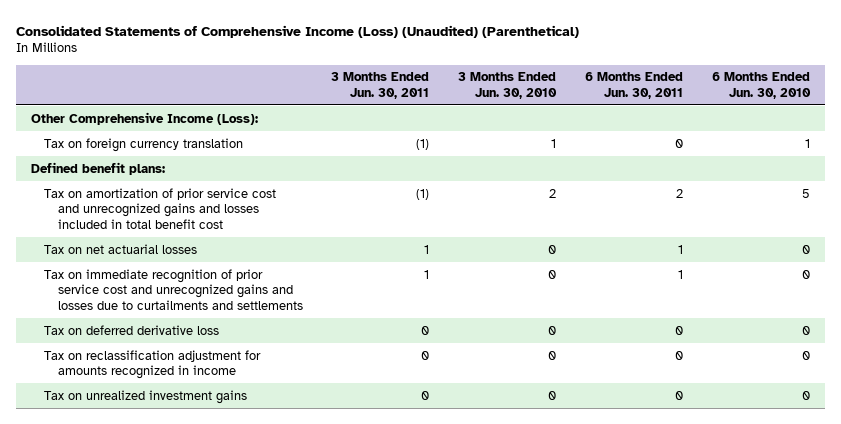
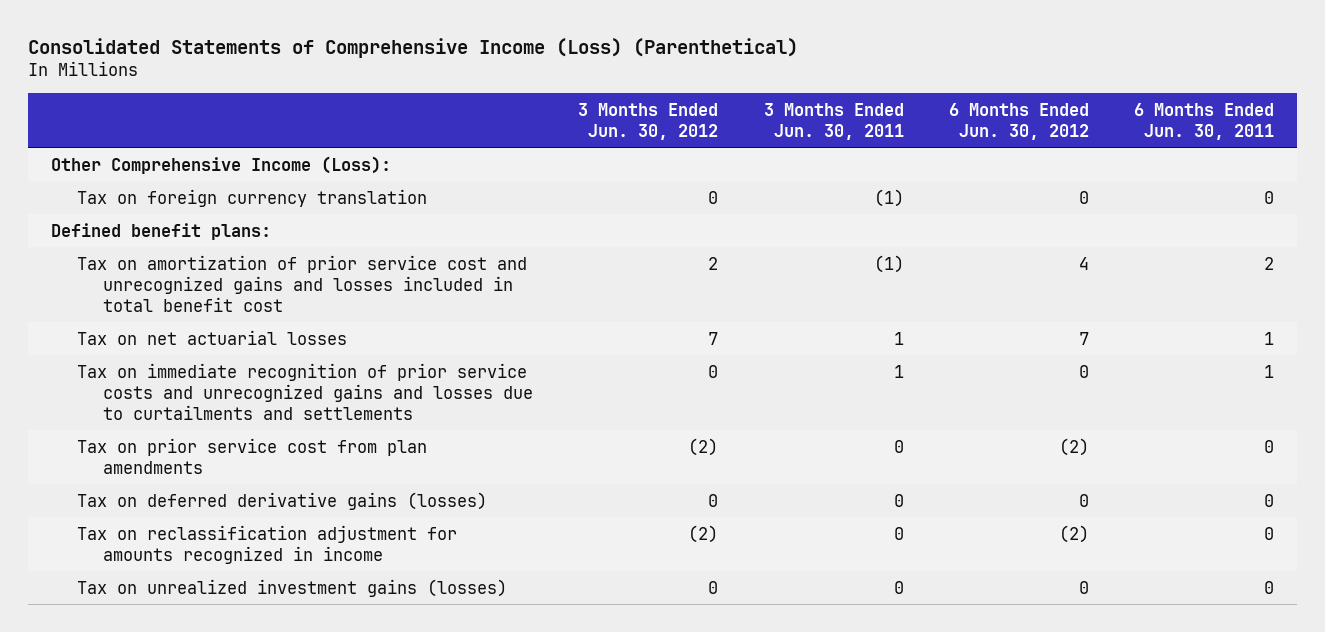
- Consolidated Statements of Comprehensive Income (Loss) (Unaudited) (Parenthetical)
+ Consolidated Statements of Comprehensive Income (Loss) (Parenthetical)
- | 3 Months Ended Jun. 30, 2011 | 3 Months Ended Jun. 30, 2010 | 6 Months Ended Jun. 30, 2011 | 6 Months Ended Jun. 30, 2010
+ | 3 Months Ended Jun. 30, 2012 | 3 Months Ended Jun. 30, 2011 | 6 Months Ended Jun. 30, 2012 | 6 Months Ended Jun. 30, 2011
- Tax on immediate recognition of prior service cost and unrecognized gains and losses due to curtailments and settlements | 1 | 0 | 1 | 0
- Tax on deferred derivative loss | 0 | 0 | 0 | 0
+ Tax on immediate recognition of prior service costs and unrecognized gains and losses due to curtailments and settlements | 0 | 1 | 0 | 1
+ Tax on prior service cost from plan amendments | (2) | 0 | (2) | 0
+ Tax on deferred derivative gains (losses) | 0 | 0 | 0 | 0
- Tax on unrealized investment gains | 0 | 0 | 0 | 0
+ Tax on unrealized investment gains (losses) | 0 | 0 | 0 | 0

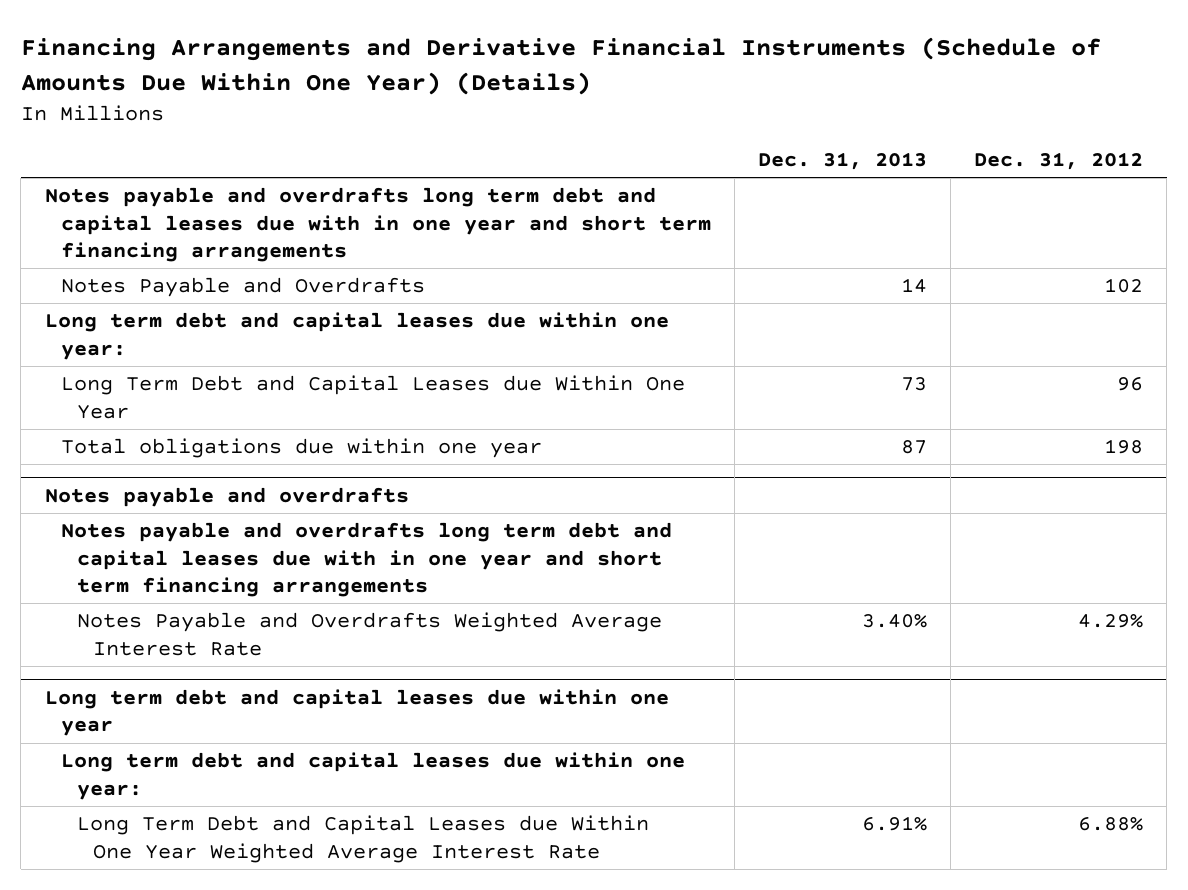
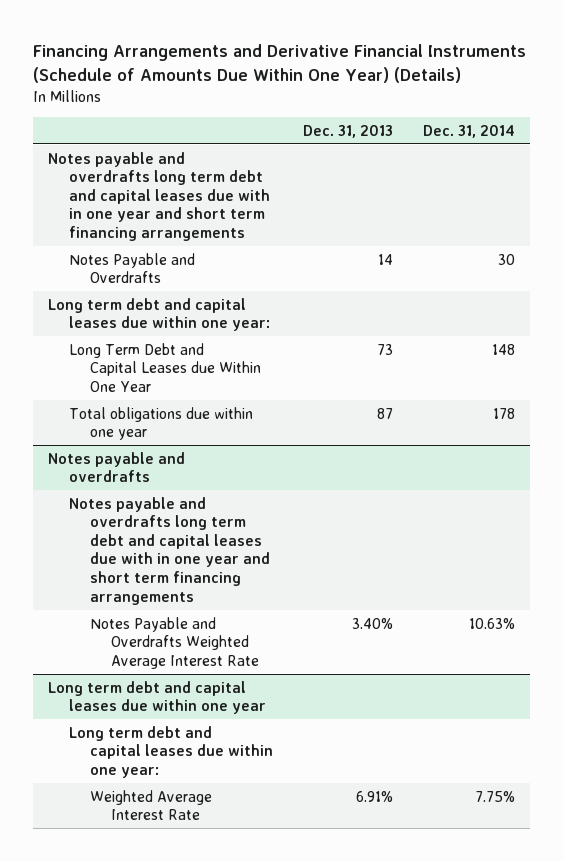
- | Dec. 31, 2013 | Dec. 31, 2012
+ | Dec. 31, 2013 | Dec. 31, 2014
@ Long term debt and capital leases due within one year
- Long Term Debt and Capital Leases due Within One Year Weighted Average Interest Rate | 6.91% | 6.88%
+ Weighted Average Interest Rate | 6.91% | 7.75%

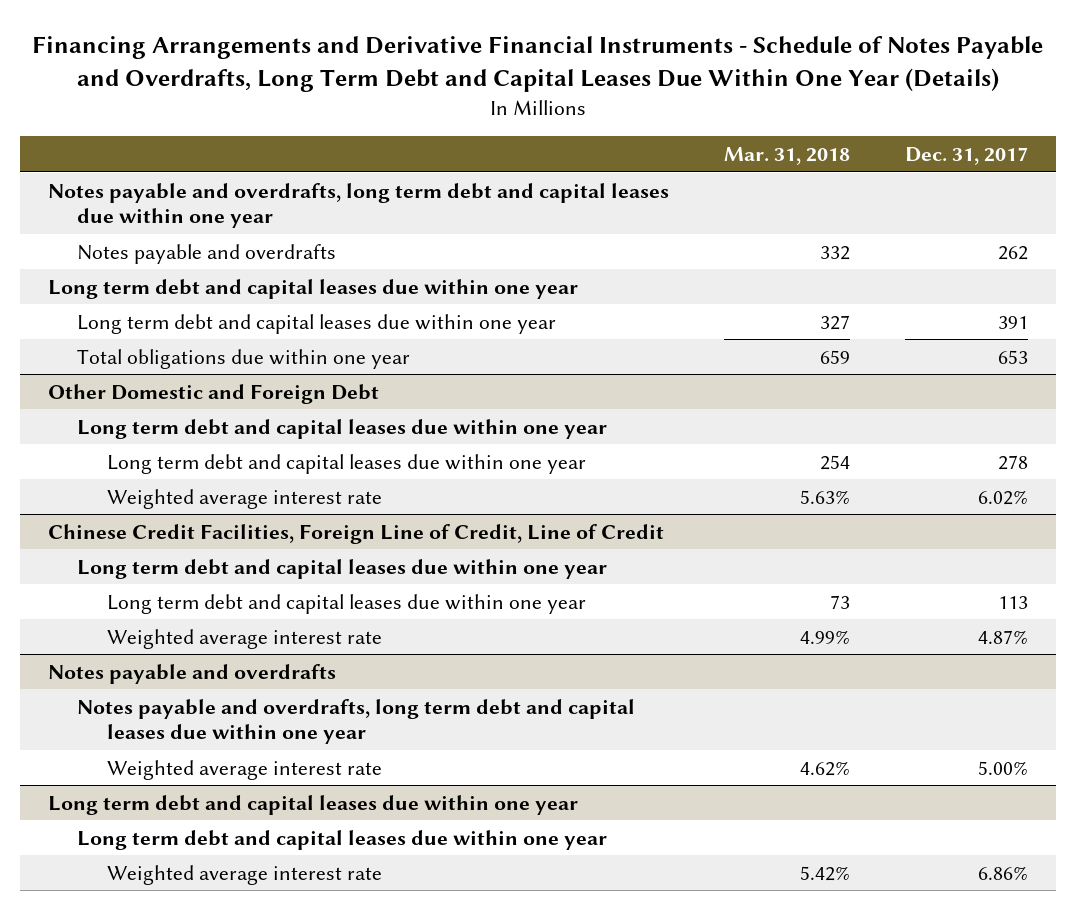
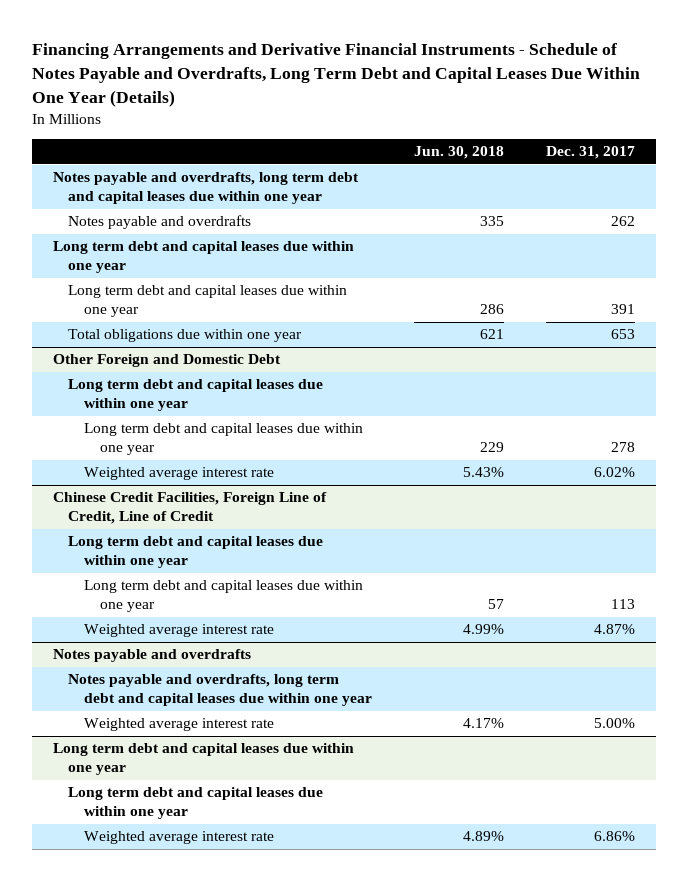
- | Mar. 31, 2018 | Dec. 31, 2017
+ | Jun. 30, 2018 | Dec. 31, 2017
- Other Domestic and Foreign Debt
+ Other Foreign and Domestic Debt

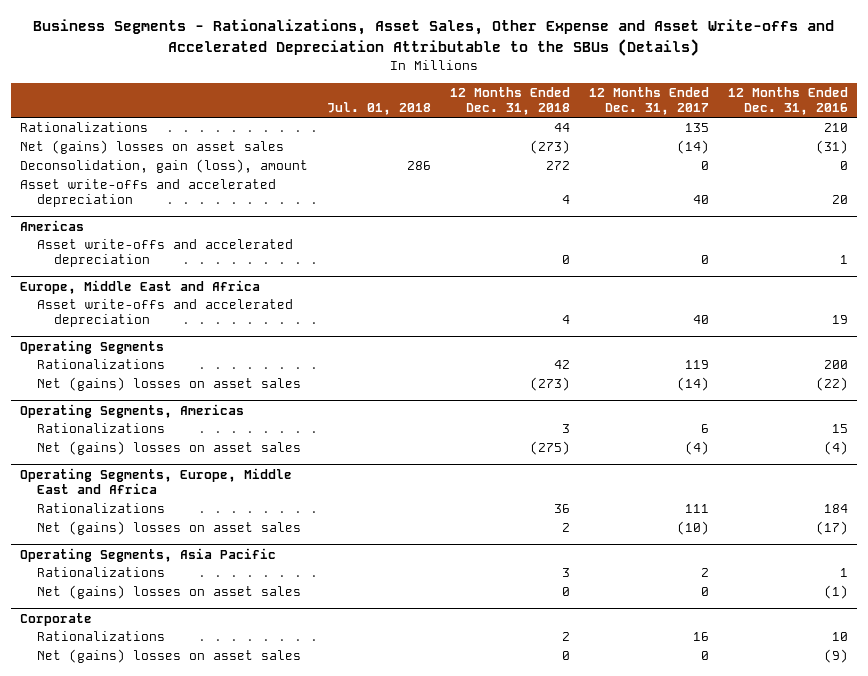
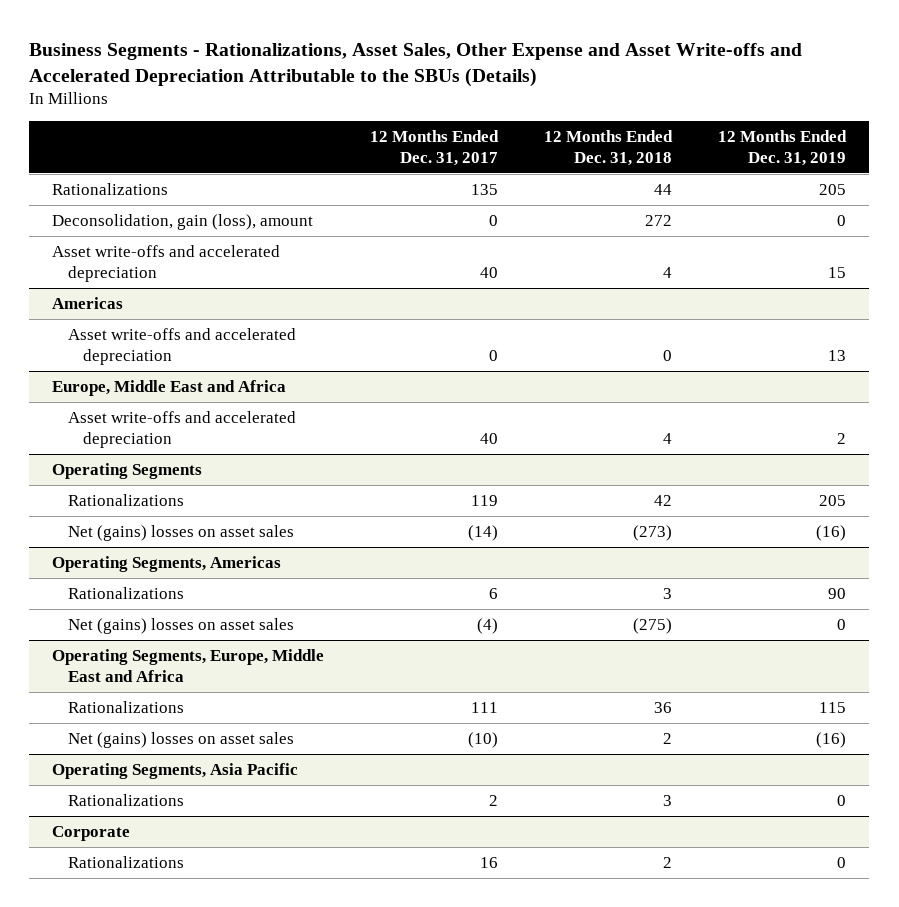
- | Jul. 01, 2018 | 12 Months Ended Dec. 31, 2018 | 12 Months Ended Dec. 31, 2017 | 12 Months Ended Dec. 31, 2016
+ | 12 Months Ended Dec. 31, 2017 | 12 Months Ended Dec. 31, 2018 | 12 Months Ended Dec. 31, 2019
- Net (gains) losses on asset sales | | (273) | (14) | (31)
@ Operating Segments, Asia Pacific
- Net (gains) losses on asset sales | | 0 | 0 | (1)
@ Corporate
- Net (gains) losses on asset sales | | 0 | 0 | (9)

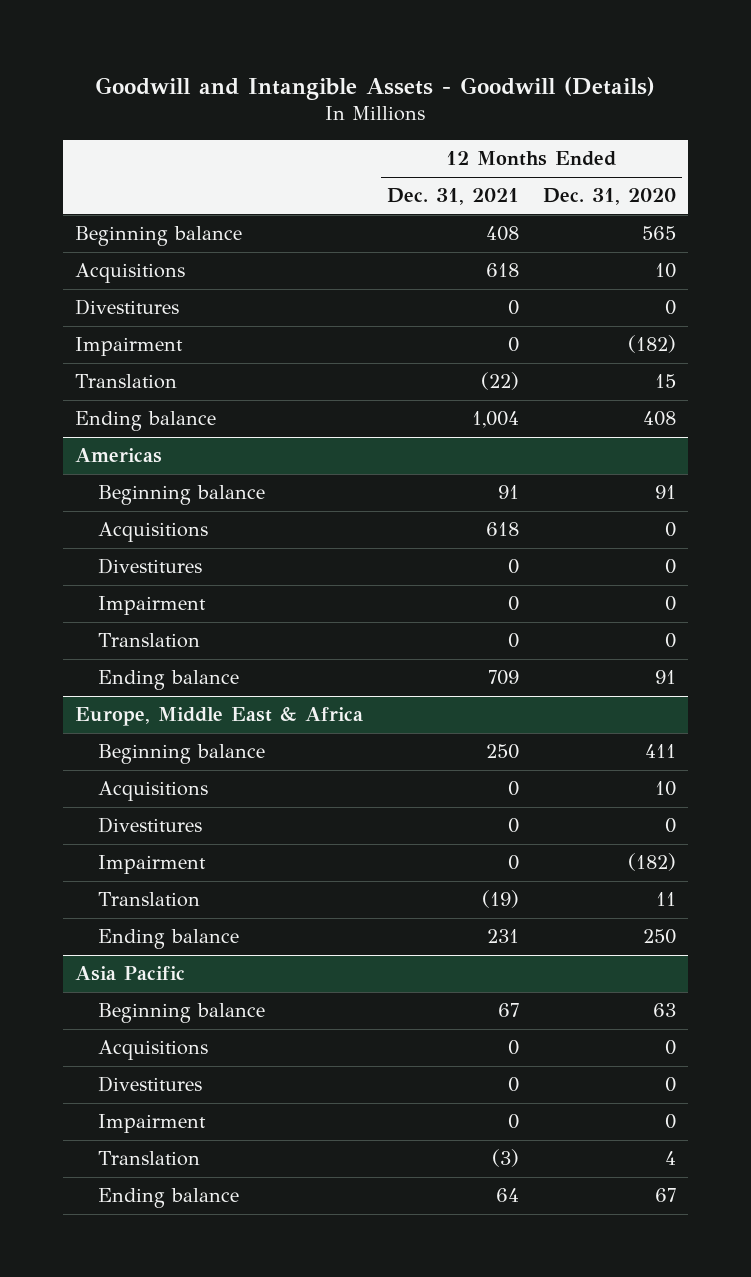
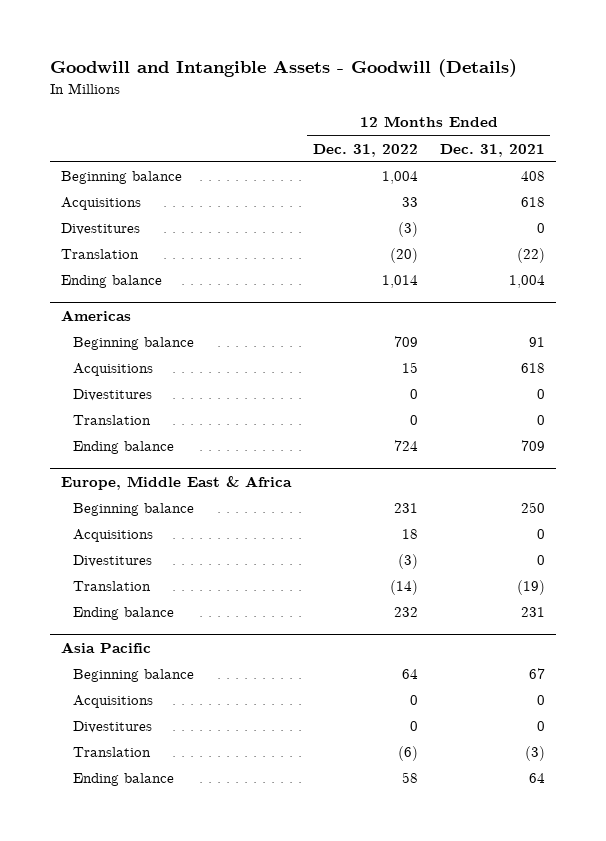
- | 12 Months Ended Dec. 31, 2021 | 12 Months Ended Dec. 31, 2020
+ | 12 Months Ended Dec. 31, 2022 | 12 Months Ended Dec. 31, 2021
- Impairment | 0 | (182)
@ Americas
- Impairment | 0 | 0
@ Europe, Middle East & Africa
- Impairment | 0 | (182)
@ Asia Pacific
- Impairment | 0 | 0

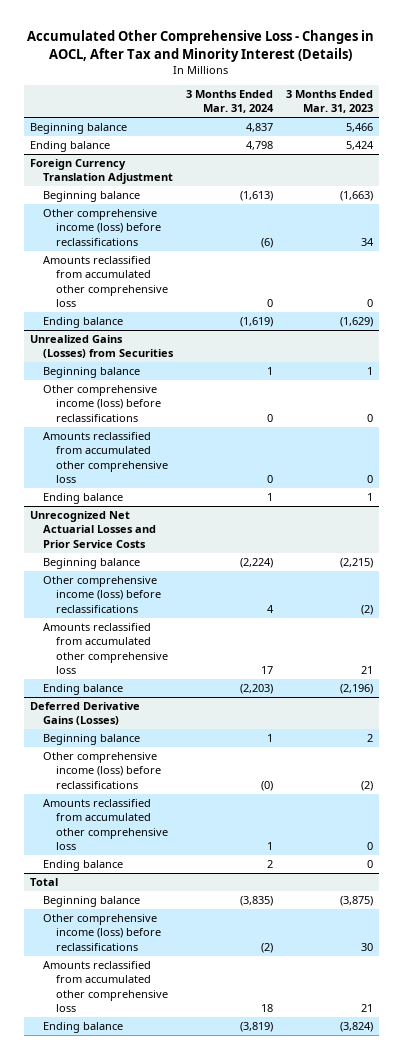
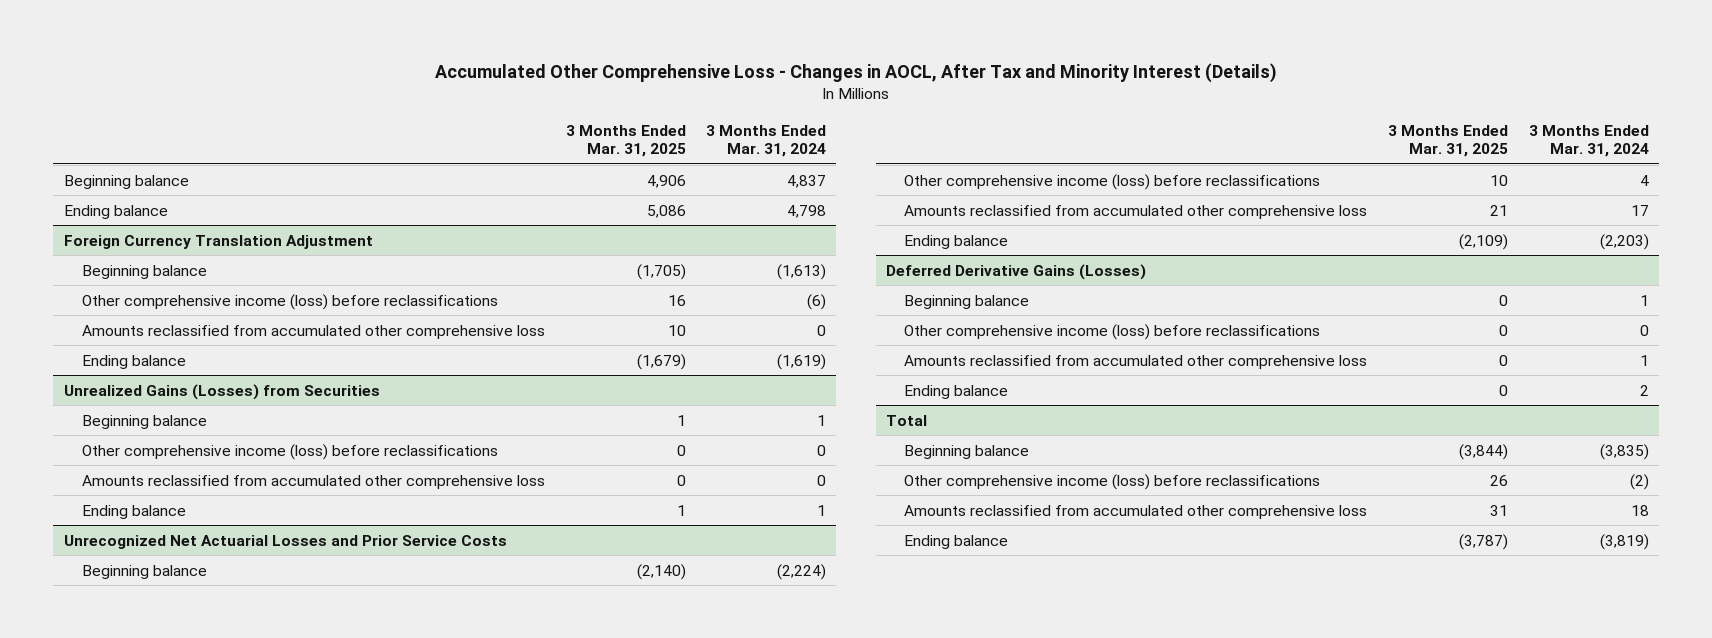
- | 3 Months Ended Mar. 31, 2024 | 3 Months Ended Mar. 31, 2023
+ | 3 Months Ended Mar. 31, 2025 | 3 Months Ended Mar. 31, 2024
@ Deferred Derivative Gains (Losses)
- Other comprehensive income (loss) before reclassifications | (0) | (2)
+ Other comprehensive income (loss) before reclassifications | 0 | 0

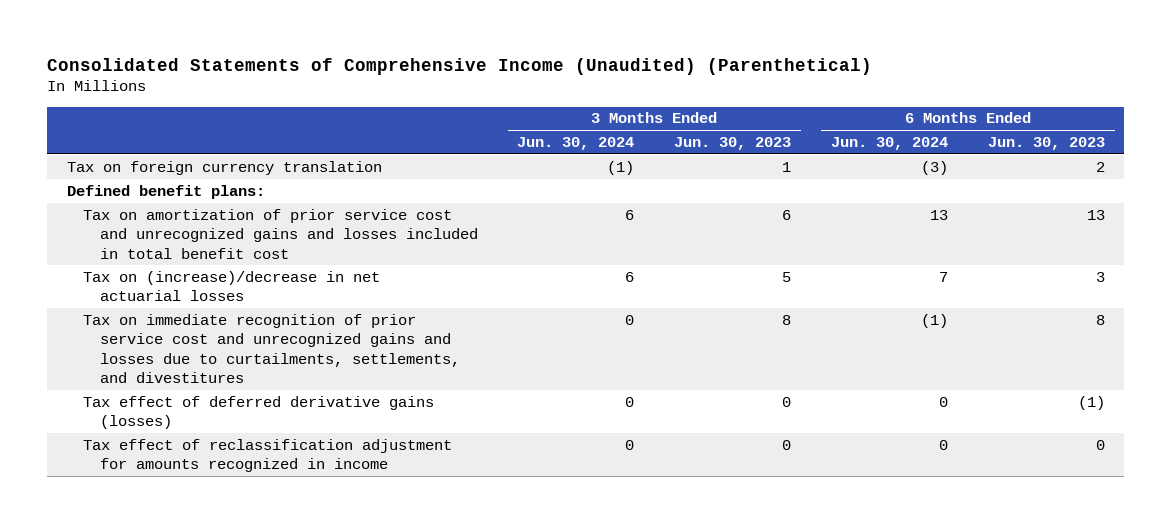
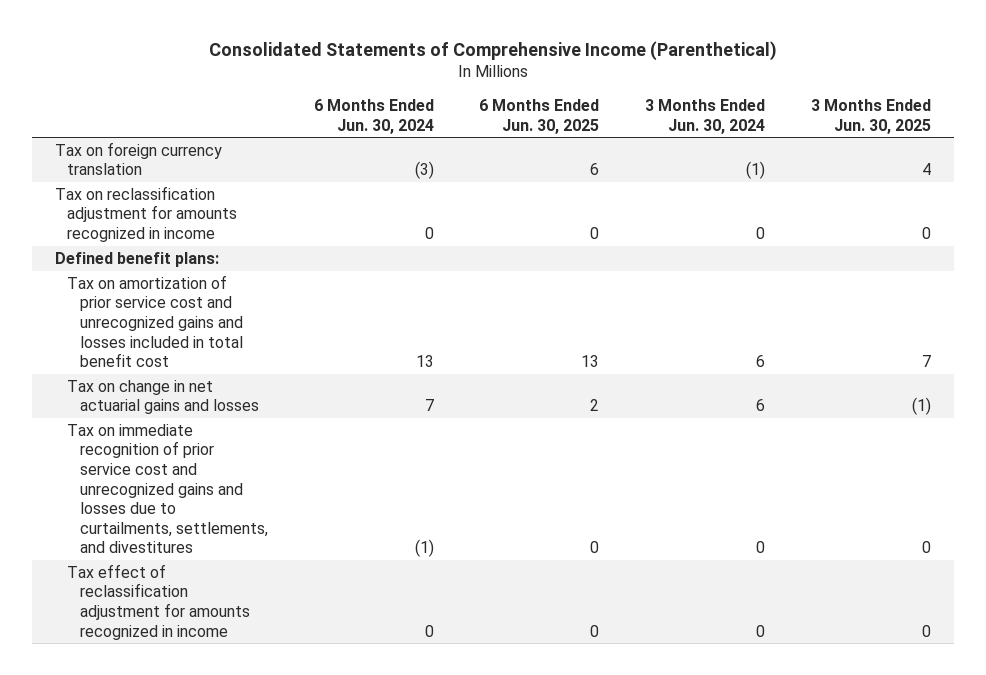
- Consolidated Statements of Comprehensive Income (Unaudited) (Parenthetical)
+ Consolidated Statements of Comprehensive Income (Parenthetical)
- | 3 Months Ended Jun. 30, 2024 | 3 Months Ended Jun. 30, 2023 | 6 Months Ended Jun. 30, 2024 | 6 Months Ended Jun. 30, 2023
+ | 6 Months Ended Jun. 30, 2024 | 6 Months Ended Jun. 30, 2025 | 3 Months Ended Jun. 30, 2024 | 3 Months Ended Jun. 30, 2025
+ Tax on reclassification adjustment for amounts recognized in income | 0 | 0 | 0 | 0
- Tax on (increase)/decrease in net actuarial losses | 6 | 5 | 7 | 3
+ Tax on change in net actuarial gains and losses | 7 | 2 | 6 | (1)
- Tax effect of deferred derivative gains (losses) | 0 | 0 | 0 | (1)

